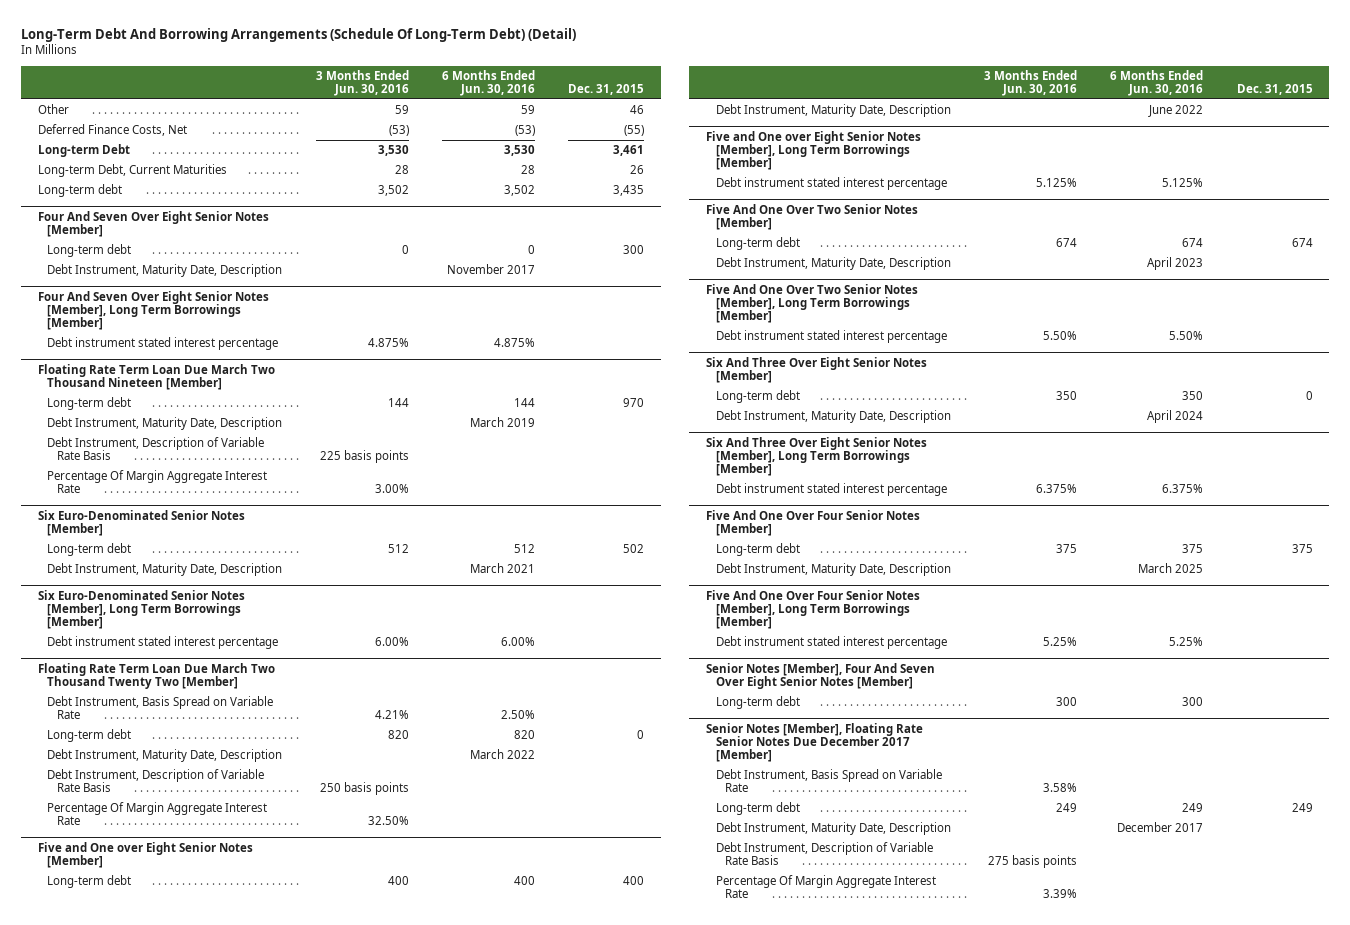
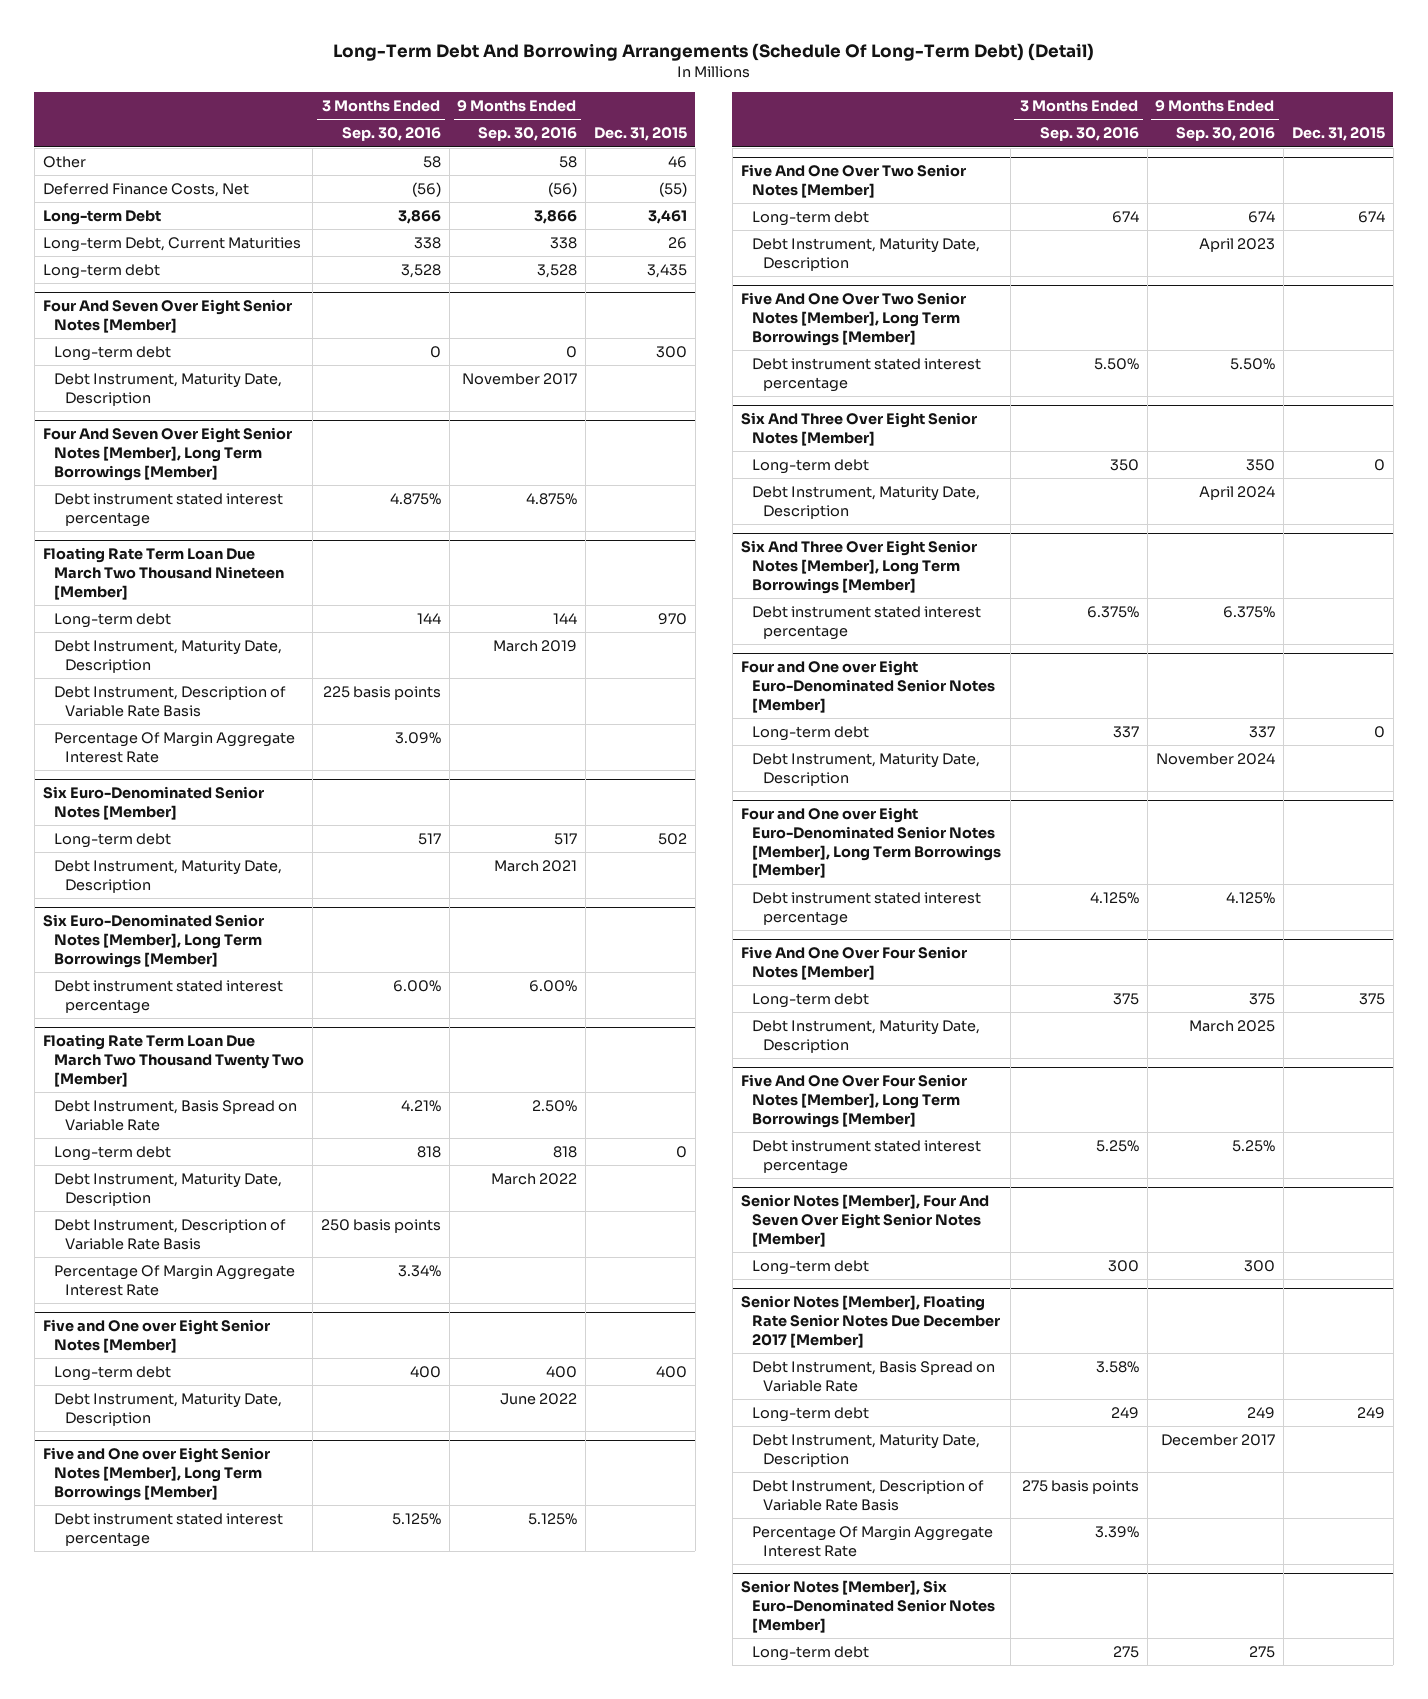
- | 3 Months Ended Jun. 30, 2016 | 6 Months Ended Jun. 30, 2016 | Dec. 31, 2015
+ | 3 Months Ended Sep. 30, 2016 | 9 Months Ended Sep. 30, 2016 | Dec. 31, 2015
+ Four and One over Eight Euro-Denominated Senior Notes [Member]
+ Long-term debt | 337 | 337 | 0
+ Debt Instrument, Maturity Date, Description | | November 2024 |
+ Four and One over Eight Euro-Denominated Senior Notes [Member], Long Term Borrowings [Member]
+ Debt instrument stated interest percentage | 4.125% | 4.125% |
+ Senior Notes [Member], Six Euro-Denominated Senior Notes [Member]
+ Long-term debt | 275 | 275 |

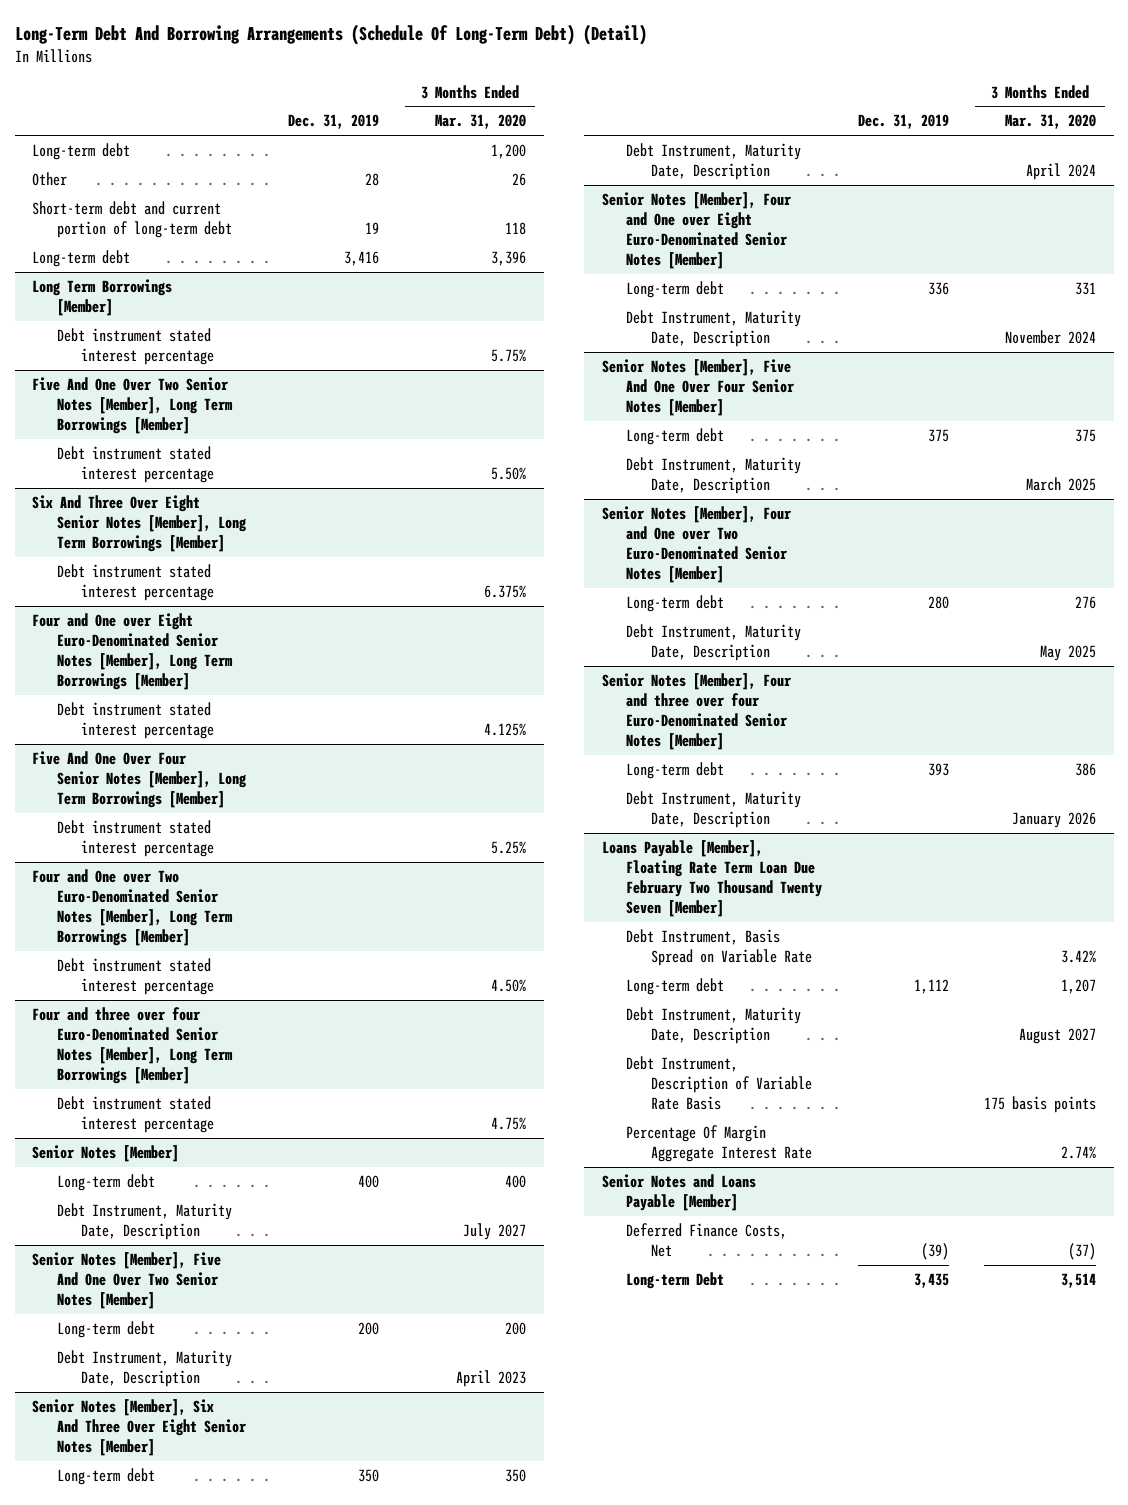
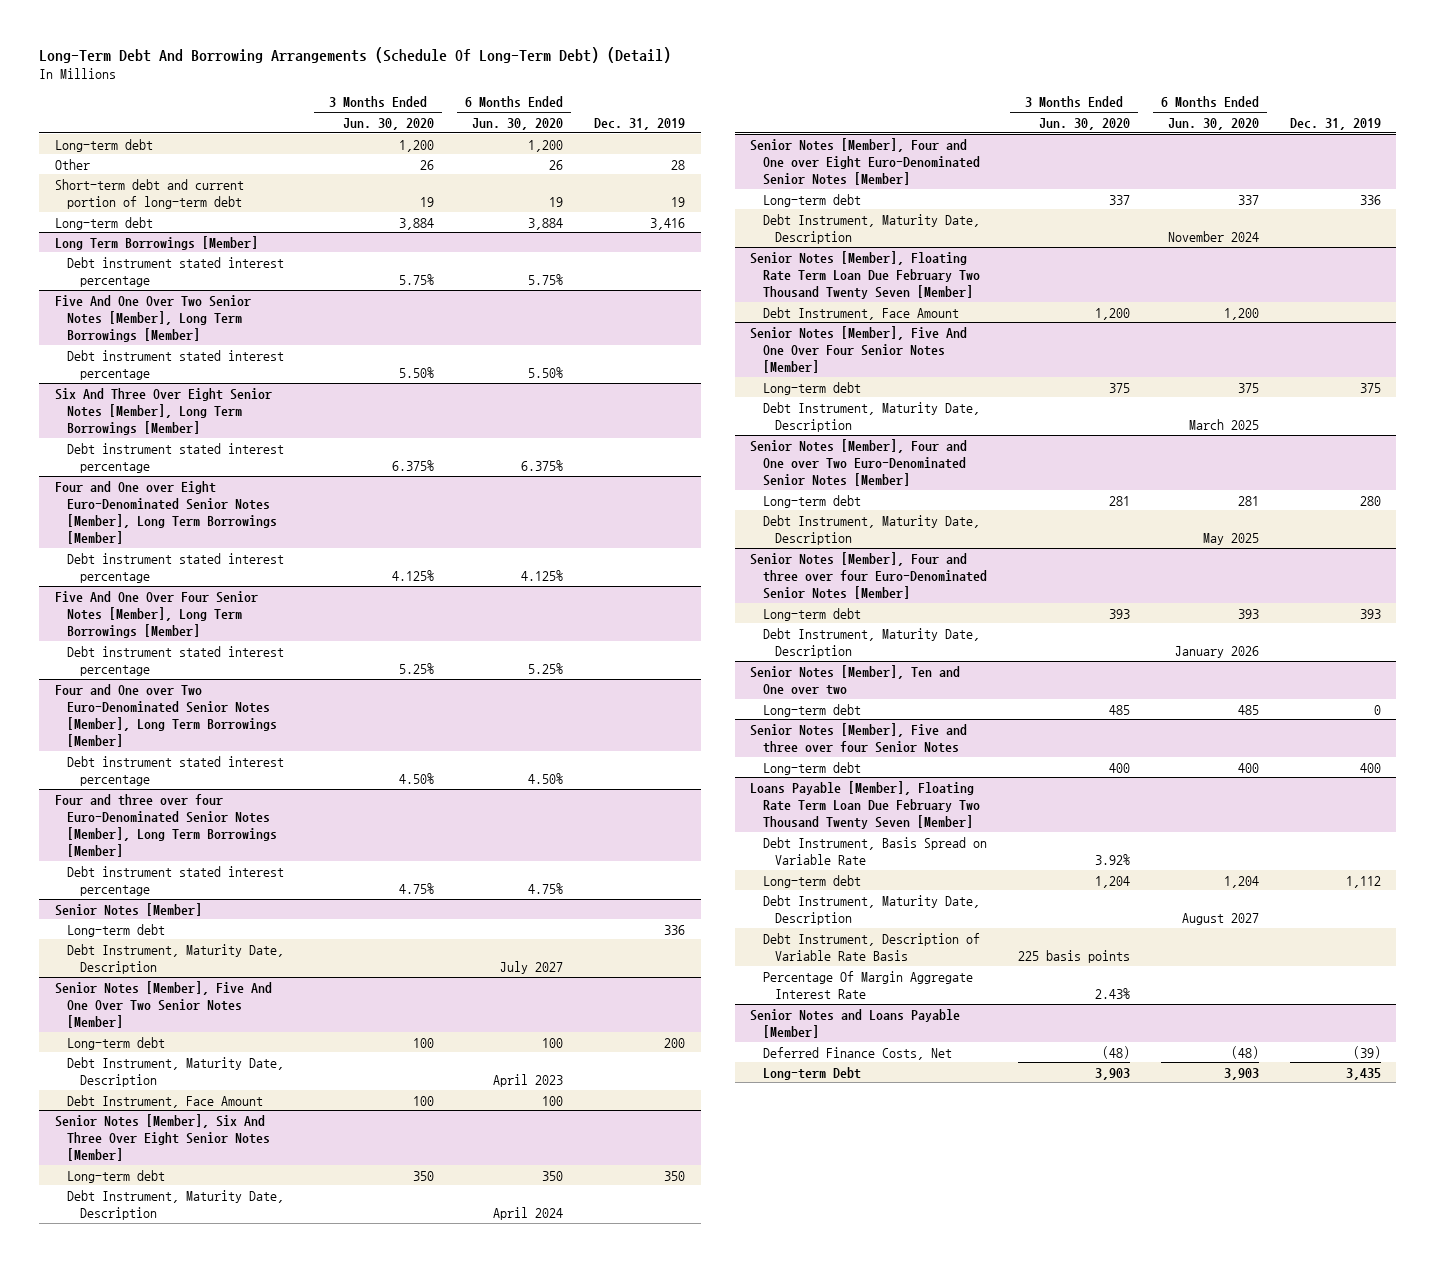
- | Dec. 31, 2019 | 3 Months Ended Mar. 31, 2020
+ | 3 Months Ended Jun. 30, 2020 | 6 Months Ended Jun. 30, 2020 | Dec. 31, 2019
@ Senior Notes [Member]
- Long-term debt | 400 | 400
+ Long-term debt | | | 336
@ Senior Notes [Member], Five And One Over Two Senior Notes [Member]
+ Debt Instrument, Face Amount | 100 | 100 |
+ Senior Notes [Member], Floating Rate Term Loan Due February Two Thousand Twenty Seven [Member]
+ Debt Instrument, Face Amount | 1,200 | 1,200 |
+ Senior Notes [Member], Ten and One over two
+ Long-term debt | 485 | 485 | 0
+ Senior Notes [Member], Five and three over four Senior Notes
+ Long-term debt | 400 | 400 | 400

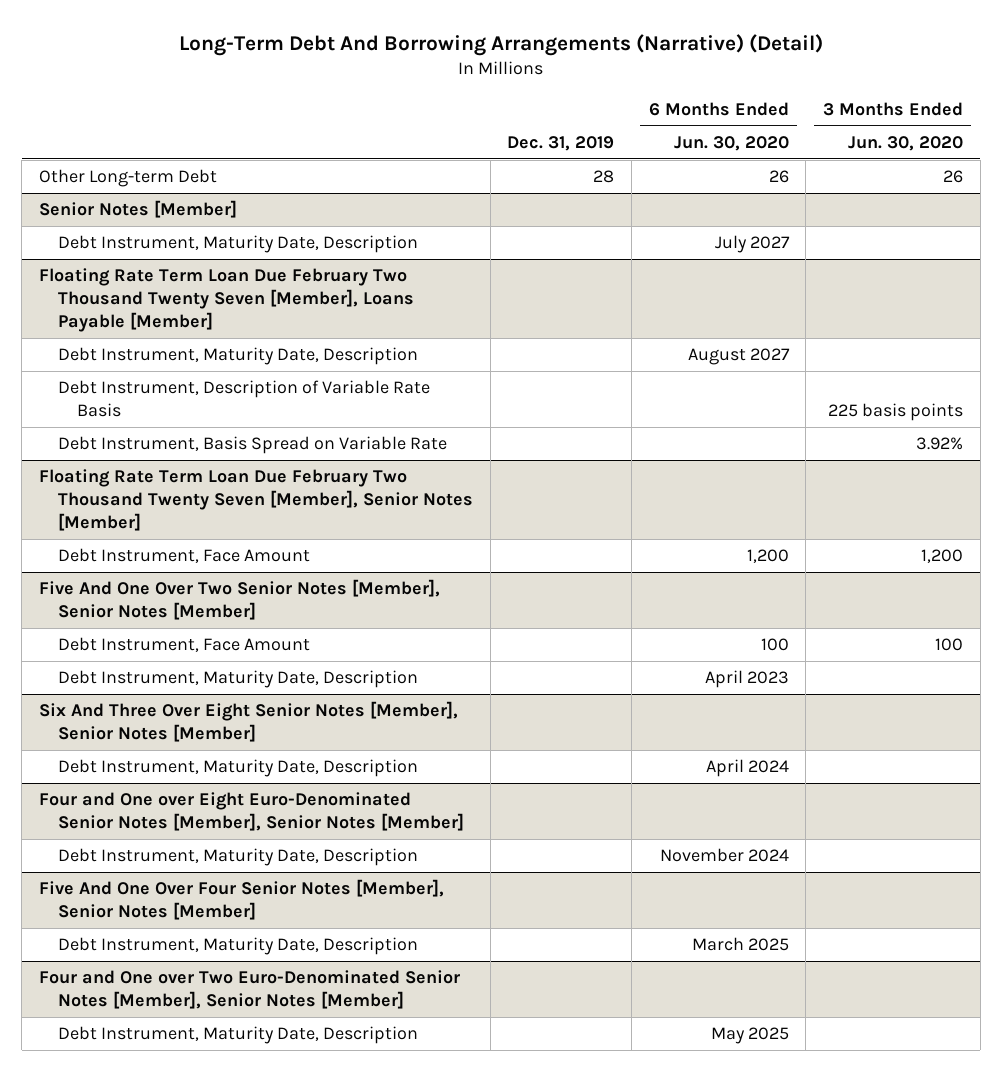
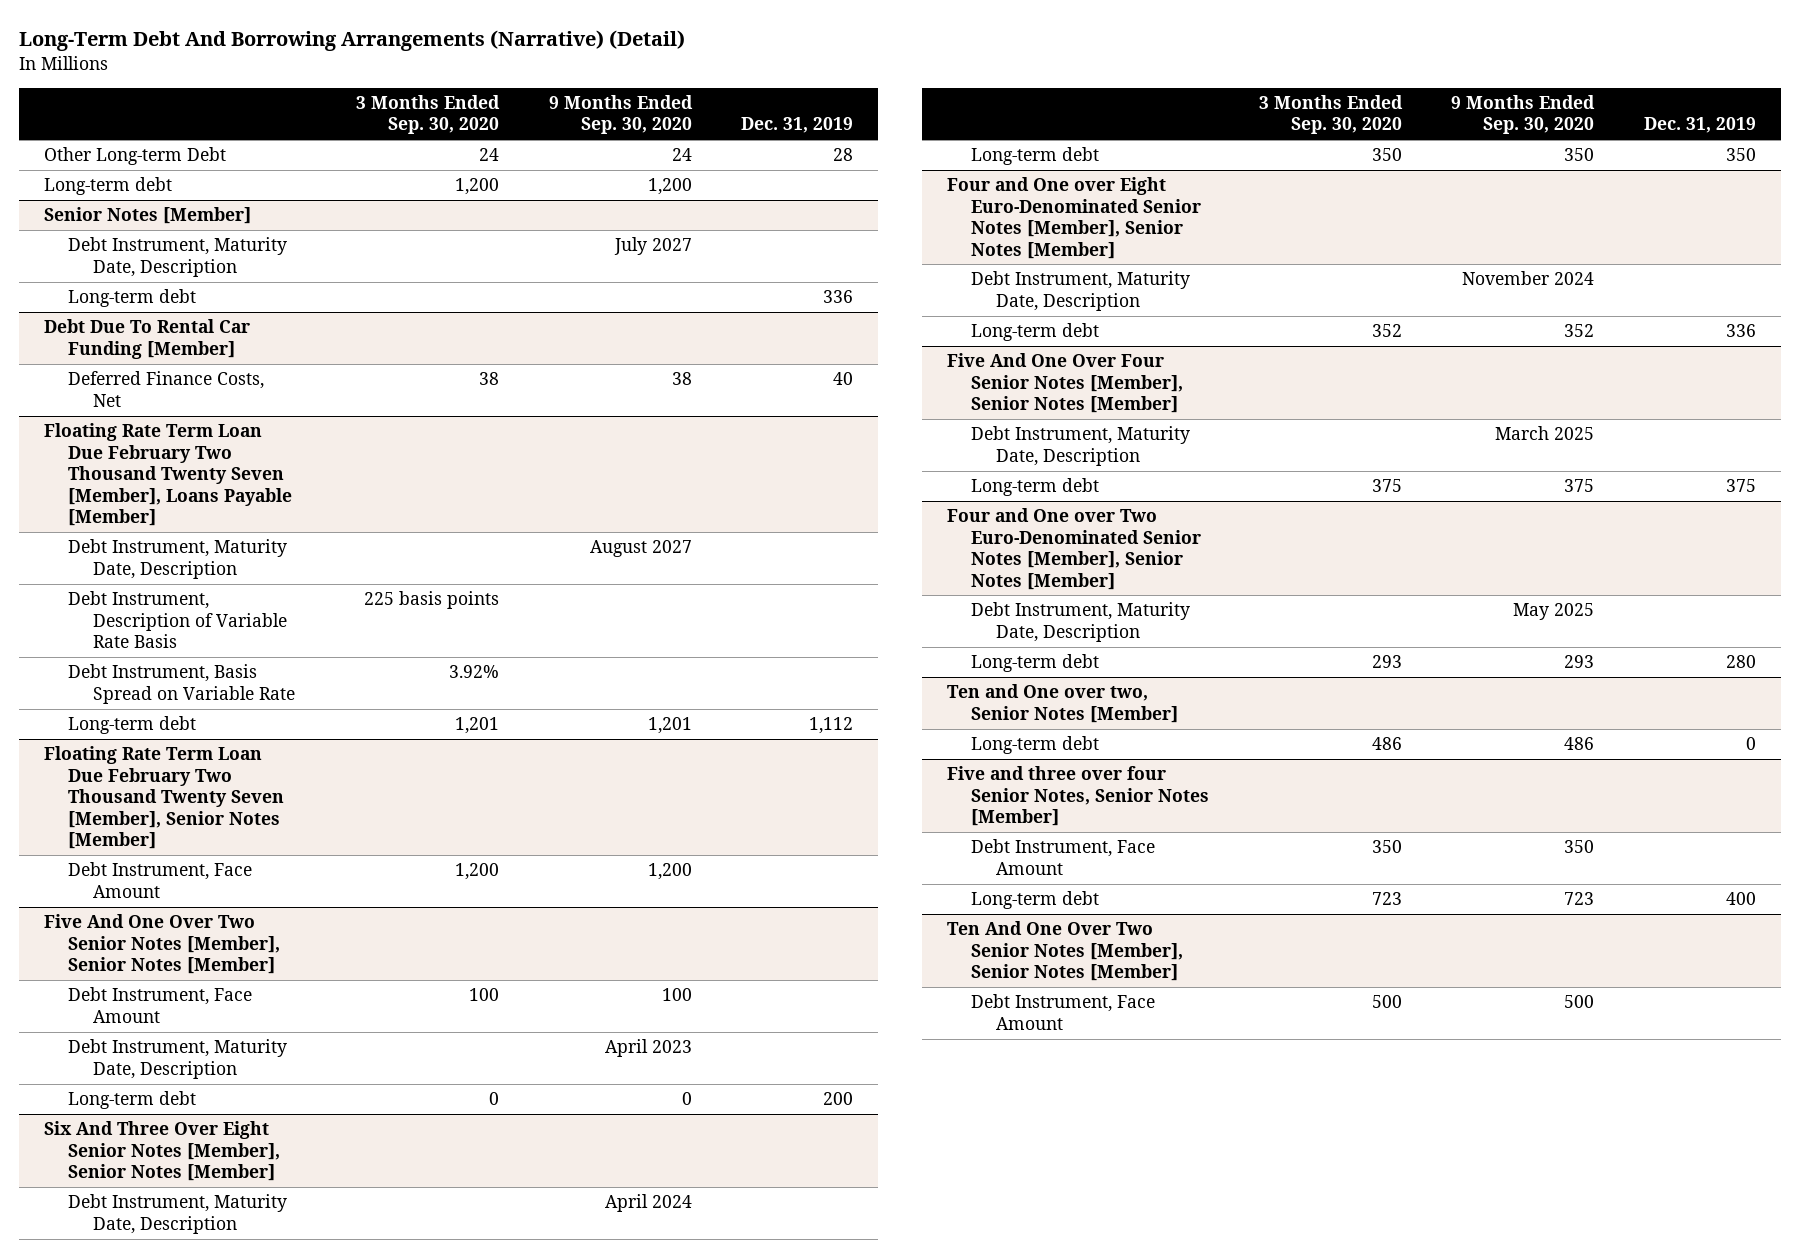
- | Dec. 31, 2019 | 6 Months Ended Jun. 30, 2020 | 3 Months Ended Jun. 30, 2020
+ | 3 Months Ended Sep. 30, 2020 | 9 Months Ended Sep. 30, 2020 | Dec. 31, 2019
+ Long-term debt | 1,200 | 1,200 |
@ Senior Notes [Member]
+ Long-term debt | | | 336
+ Debt Due To Rental Car Funding [Member]
+ Deferred Finance Costs, Net | 38 | 38 | 40
@ Floating Rate Term Loan Due February Two Thousand Twenty Seven [Member], Loans Payable [Member]
+ Long-term debt | 1,201 | 1,201 | 1,112
@ Five And One Over Two Senior Notes [Member], Senior Notes [Member]
+ Long-term debt | 0 | 0 | 200
@ Six And Three Over Eight Senior Notes [Member], Senior Notes [Member]
+ Long-term debt | 350 | 350 | 350
@ Four and One over Eight Euro-Denominated Senior Notes [Member], Senior Notes [Member]
+ Long-term debt | 352 | 352 | 336
@ Five And One Over Four Senior Notes [Member], Senior Notes [Member]
+ Long-term debt | 375 | 375 | 375
@ Four and One over Two Euro-Denominated Senior Notes [Member], Senior Notes [Member]
+ Long-term debt | 293 | 293 | 280
+ Ten and One over two, Senior Notes [Member]
+ Long-term debt | 486 | 486 | 0
+ Five and three over four Senior Notes, Senior Notes [Member]
+ Debt Instrument, Face Amount | 350 | 350 |
+ Long-term debt | 723 | 723 | 400
+ Ten And One Over Two Senior Notes [Member], Senior Notes [Member]
+ Debt Instrument, Face Amount | 500 | 500 |

